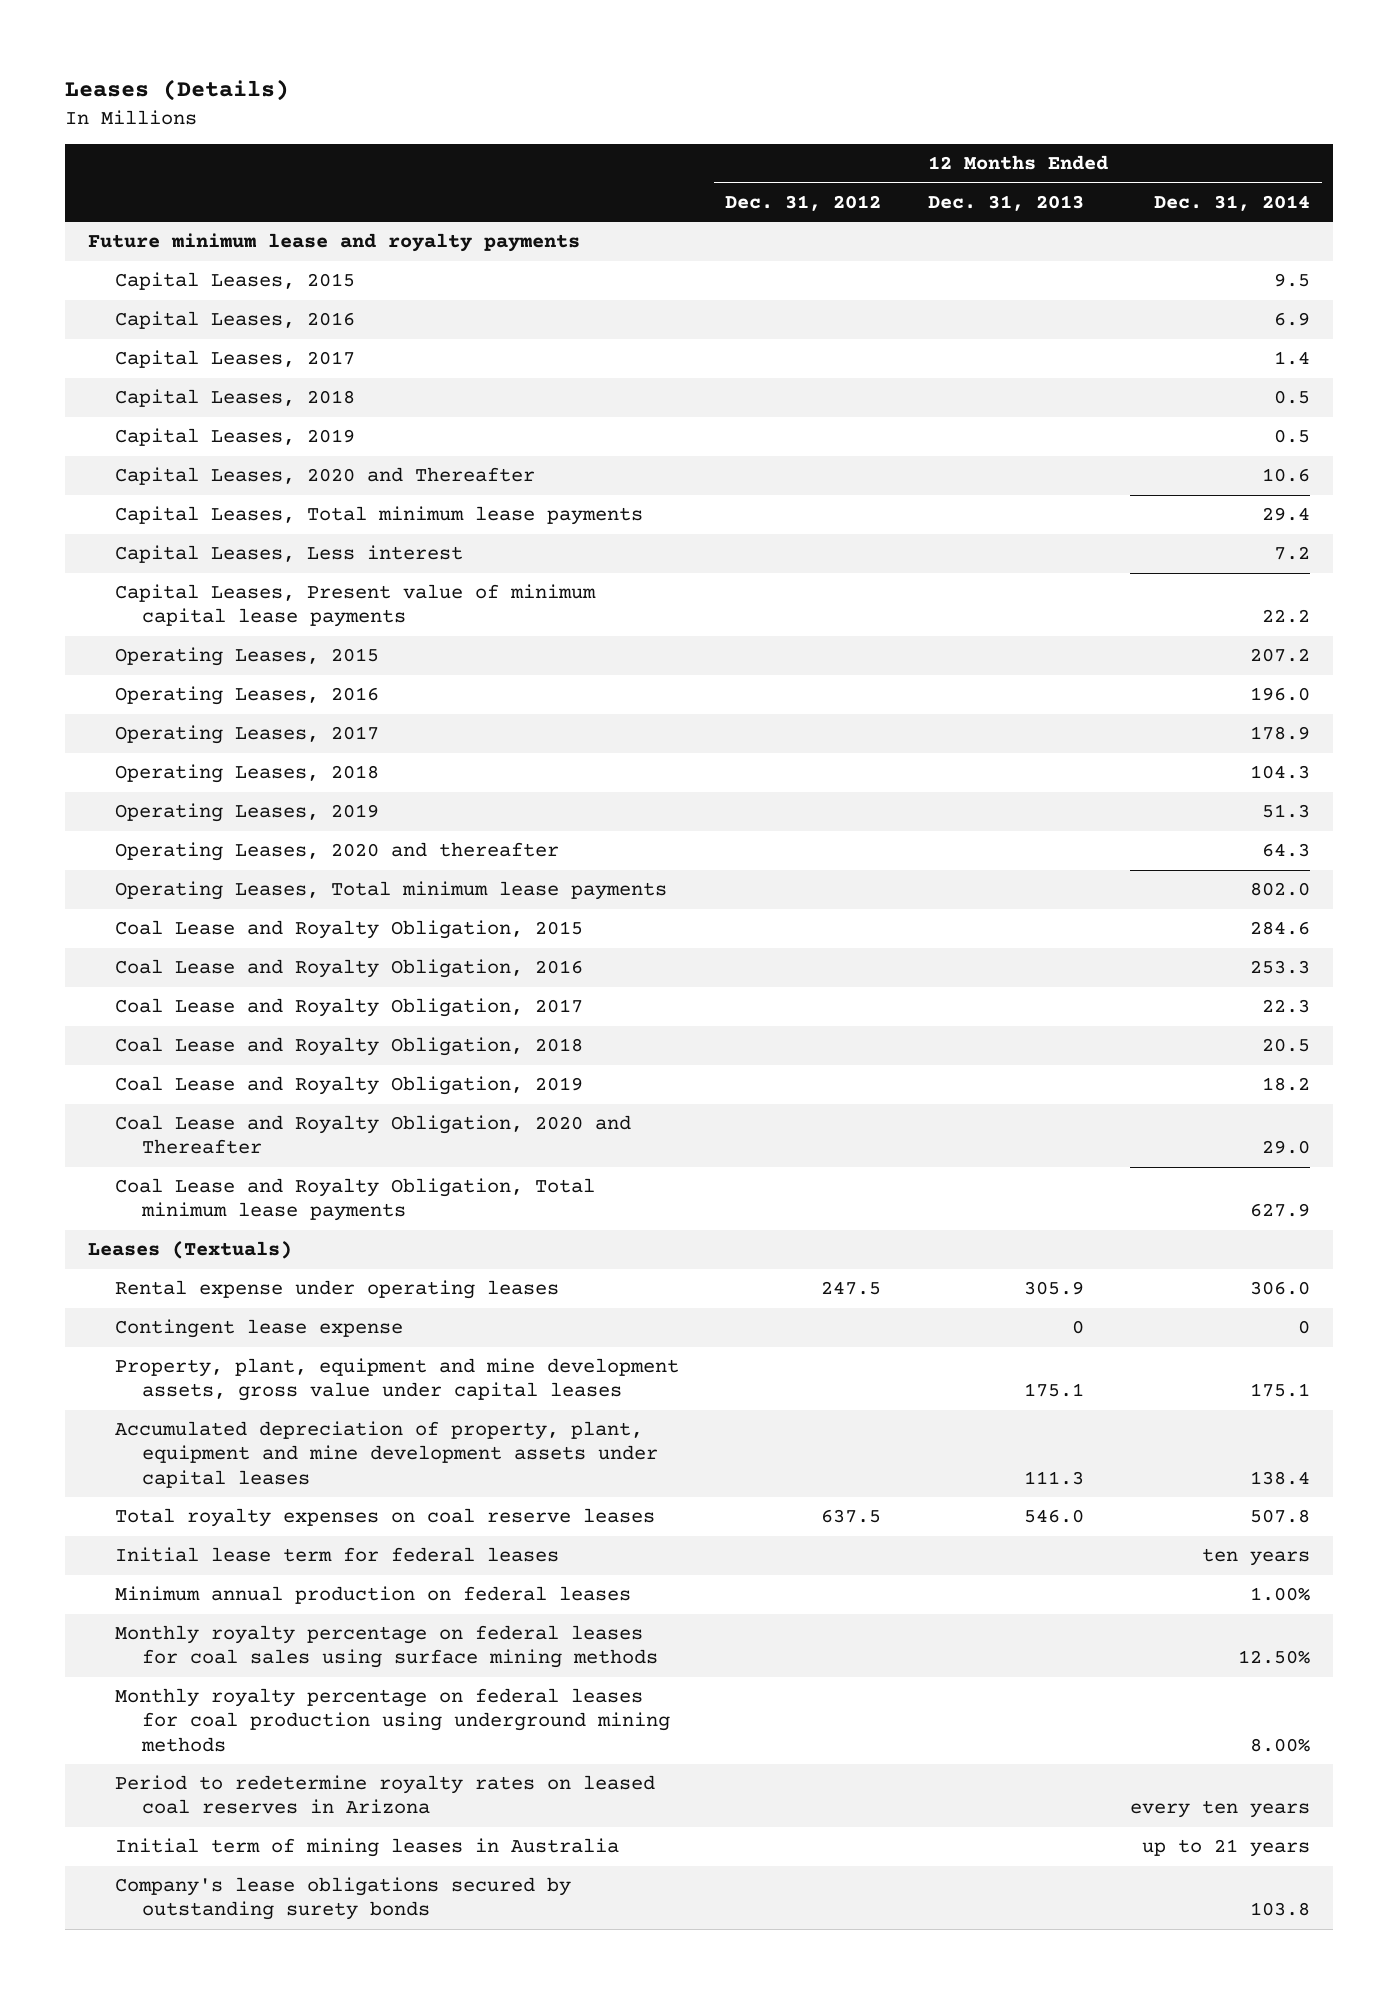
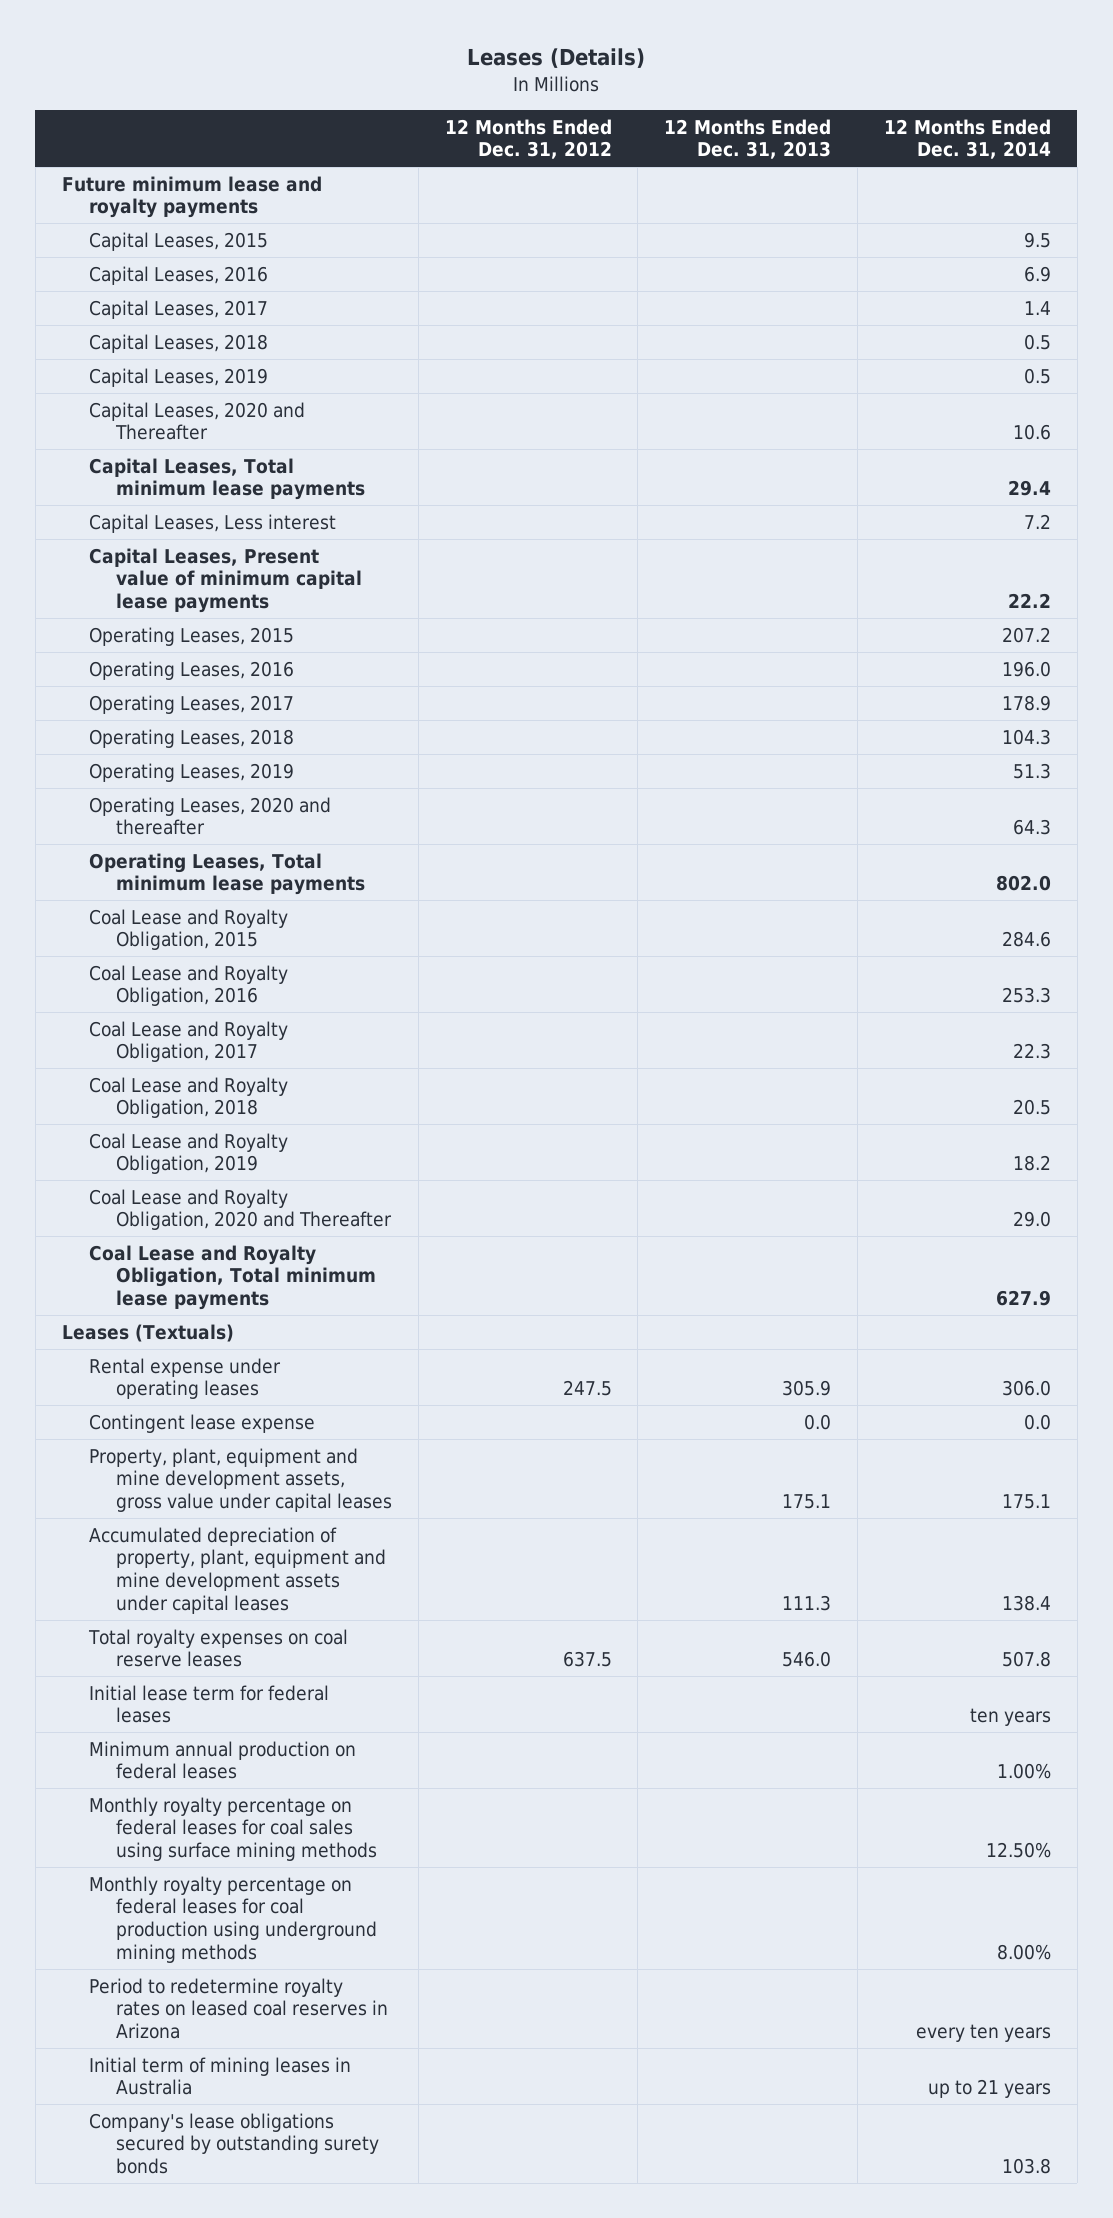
- Contingent lease expense | | 0 | 0
+ Contingent lease expense | | 0.0 | 0.0

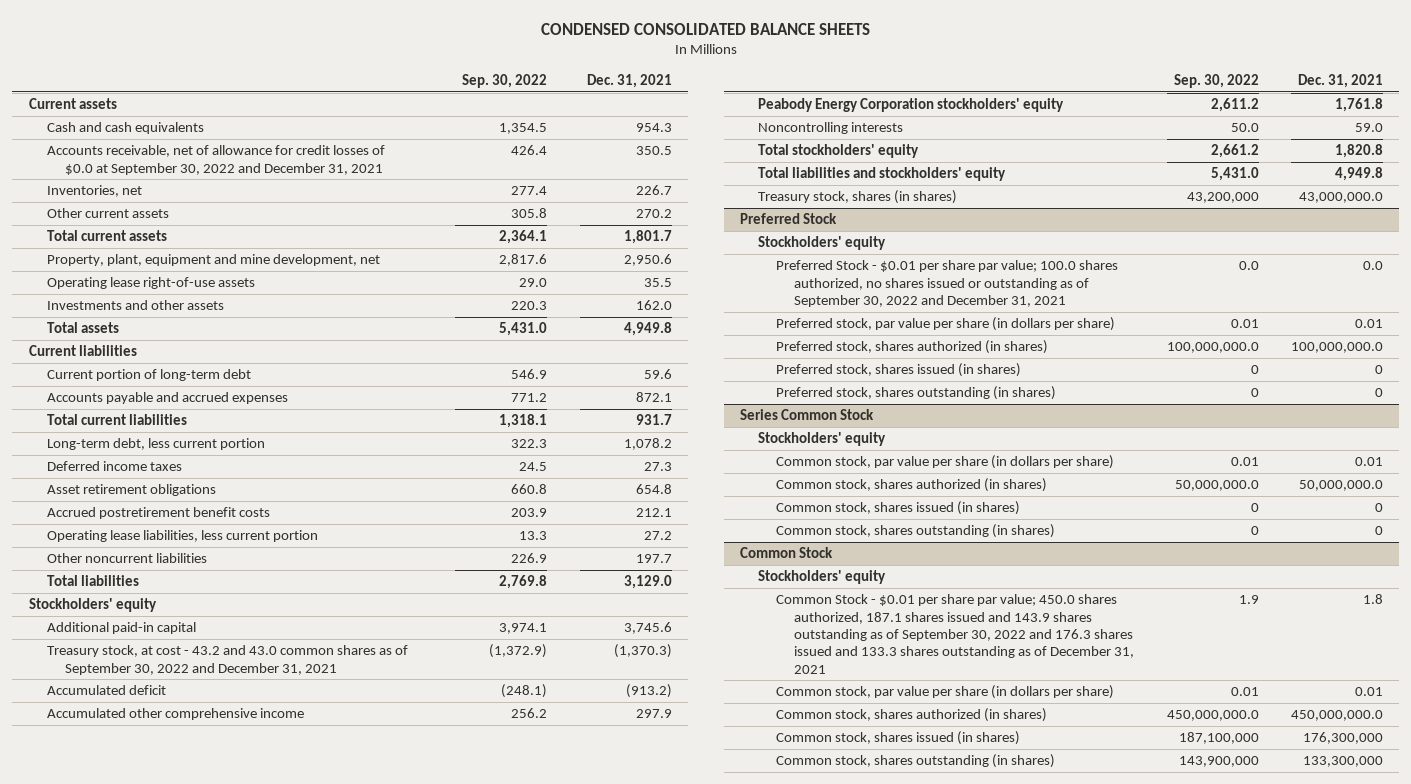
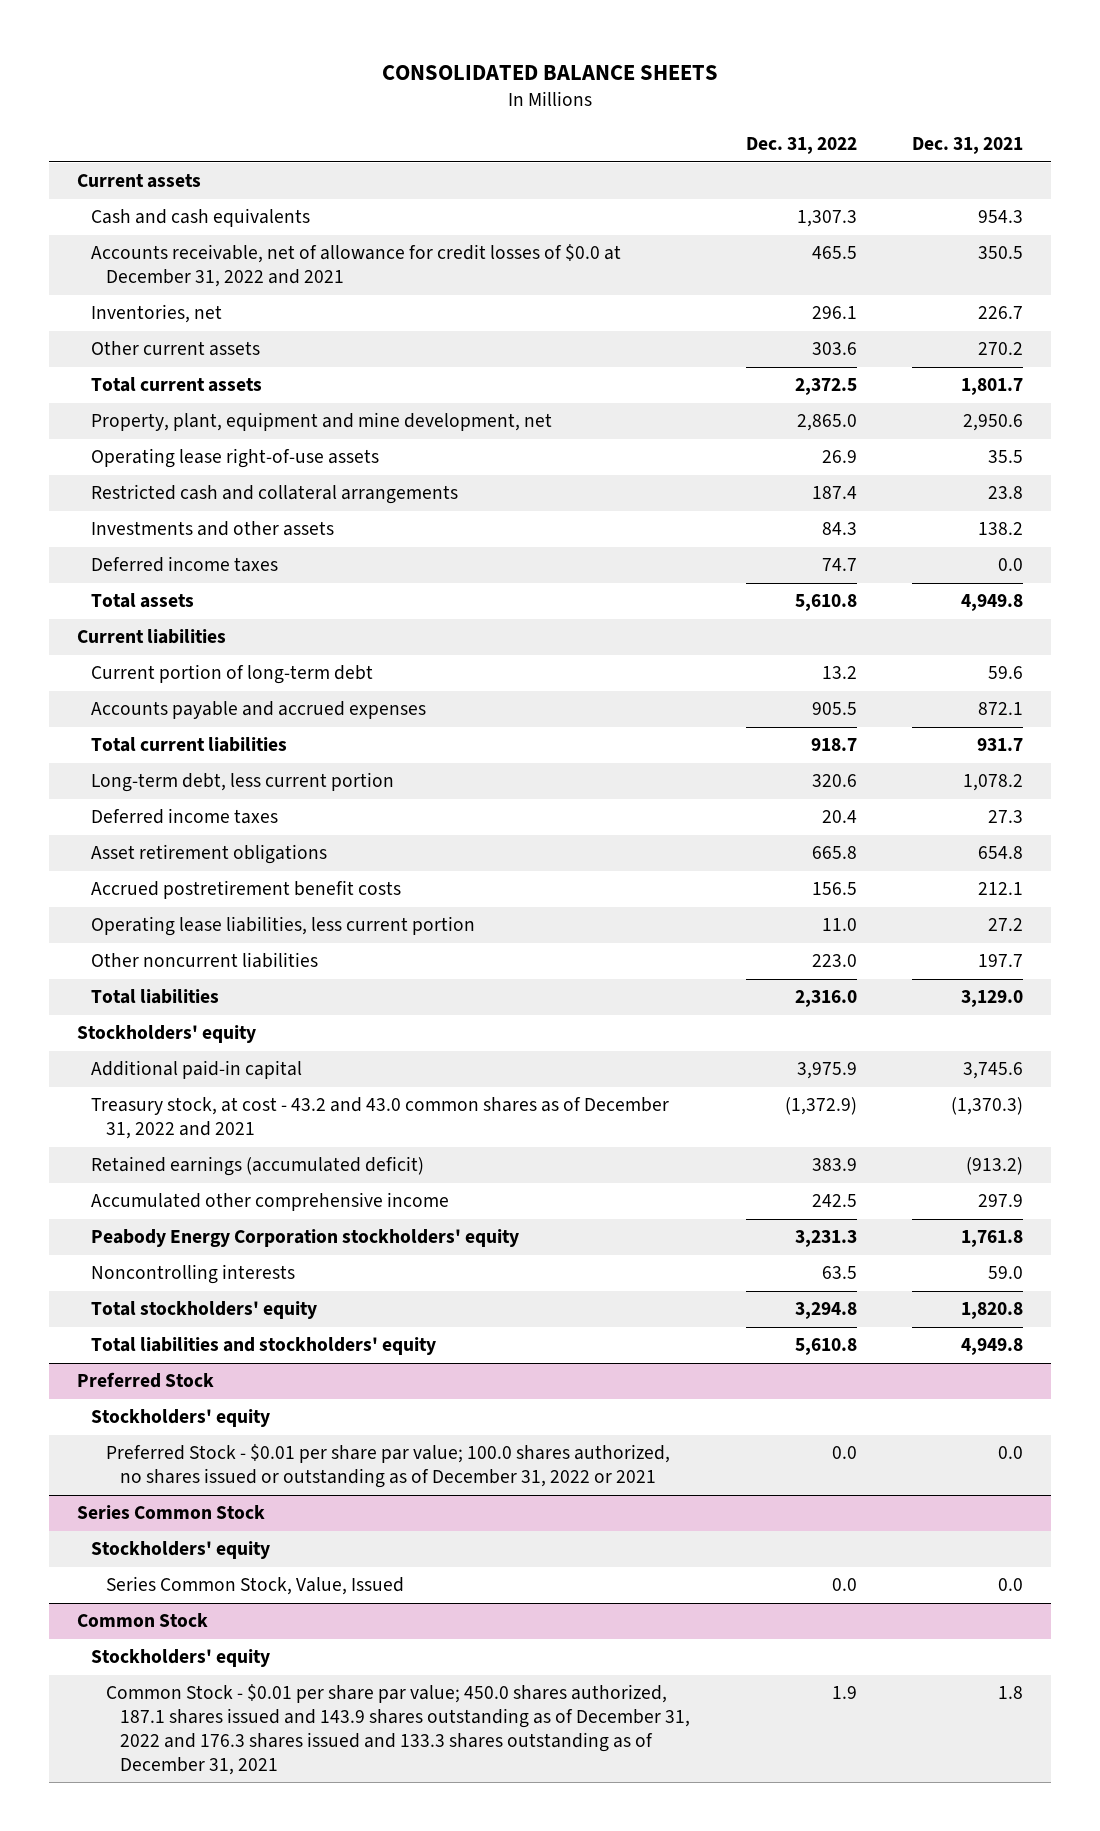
- CONDENSED CONSOLIDATED BALANCE SHEETS
+ CONSOLIDATED BALANCE SHEETS
- | Sep. 30, 2022 | Dec. 31, 2021
+ | Dec. 31, 2022 | Dec. 31, 2021
- Accounts receivable, net of allowance for credit losses of $0.0 at September 30, 2022 and December 31, 2021 | 426.4 | 350.5
+ Accounts receivable, net of allowance for credit losses of $0.0 at December 31, 2022 and 2021 | 465.5 | 350.5
- Investments and other assets | 220.3 | 162.0
+ Restricted cash and collateral arrangements | 187.4 | 23.8
+ Investments and other assets | 84.3 | 138.2
+ Deferred income taxes | 74.7 | 0.0
- Treasury stock, at cost - 43.2 and 43.0 common shares as of September 30, 2022 and December 31, 2021 | (1,372.9) | (1,370.3)
- Accumulated deficit | (248.1) | (913.2)
+ Treasury stock, at cost - 43.2 and 43.0 common shares as of December 31, 2022 and 2021 | (1,372.9) | (1,370.3)
+ Retained earnings (accumulated deficit) | 383.9 | (913.2)
- Treasury stock, shares (in shares) | 43,200,000 | 43,000,000.0
@ Preferred Stock
- Preferred Stock - $0.01 per share par value; 100.0 shares authorized, no shares issued or outstanding as of September 30, 2022 and December 31, 2021 | 0.0 | 0.0
- Preferred stock, par value per share (in dollars per share) | 0.01 | 0.01
- Preferred stock, shares authorized (in shares) | 100,000,000.0 | 100,000,000.0
- Preferred stock, shares issued (in shares) | 0 | 0
- Preferred stock, shares outstanding (in shares) | 0 | 0
+ Preferred Stock - $0.01 per share par value; 100.0 shares authorized, no shares issued or outstanding as of December 31, 2022 or 2021 | 0.0 | 0.0
@ Series Common Stock
- Common stock, par value per share (in dollars per share) | 0.01 | 0.01
- Common stock, shares authorized (in shares) | 50,000,000.0 | 50,000,000.0
- Common stock, shares issued (in shares) | 0 | 0
- Common stock, shares outstanding (in shares) | 0 | 0
+ Series Common Stock, Value, Issued | 0.0 | 0.0
@ Common Stock
- Common Stock - $0.01 per share par value; 450.0 shares authorized, 187.1 shares issued and 143.9 shares outstanding as of September 30, 2022 and 176.3 shares issued and 133.3 shares outstanding as of December 31, 2021 | 1.9 | 1.8
- Common stock, par value per share (in dollars per share) | 0.01 | 0.01
- Common stock, shares authorized (in shares) | 450,000,000.0 | 450,000,000.0
- Common stock, shares issued (in shares) | 187,100,000 | 176,300,000
- Common stock, shares outstanding (in shares) | 143,900,000 | 133,300,000
+ Common Stock - $0.01 per share par value; 450.0 shares authorized, 187.1 shares issued and 143.9 shares outstanding as of December 31, 2022 and 176.3 shares issued and 133.3 shares outstanding as of December 31, 2021 | 1.9 | 1.8

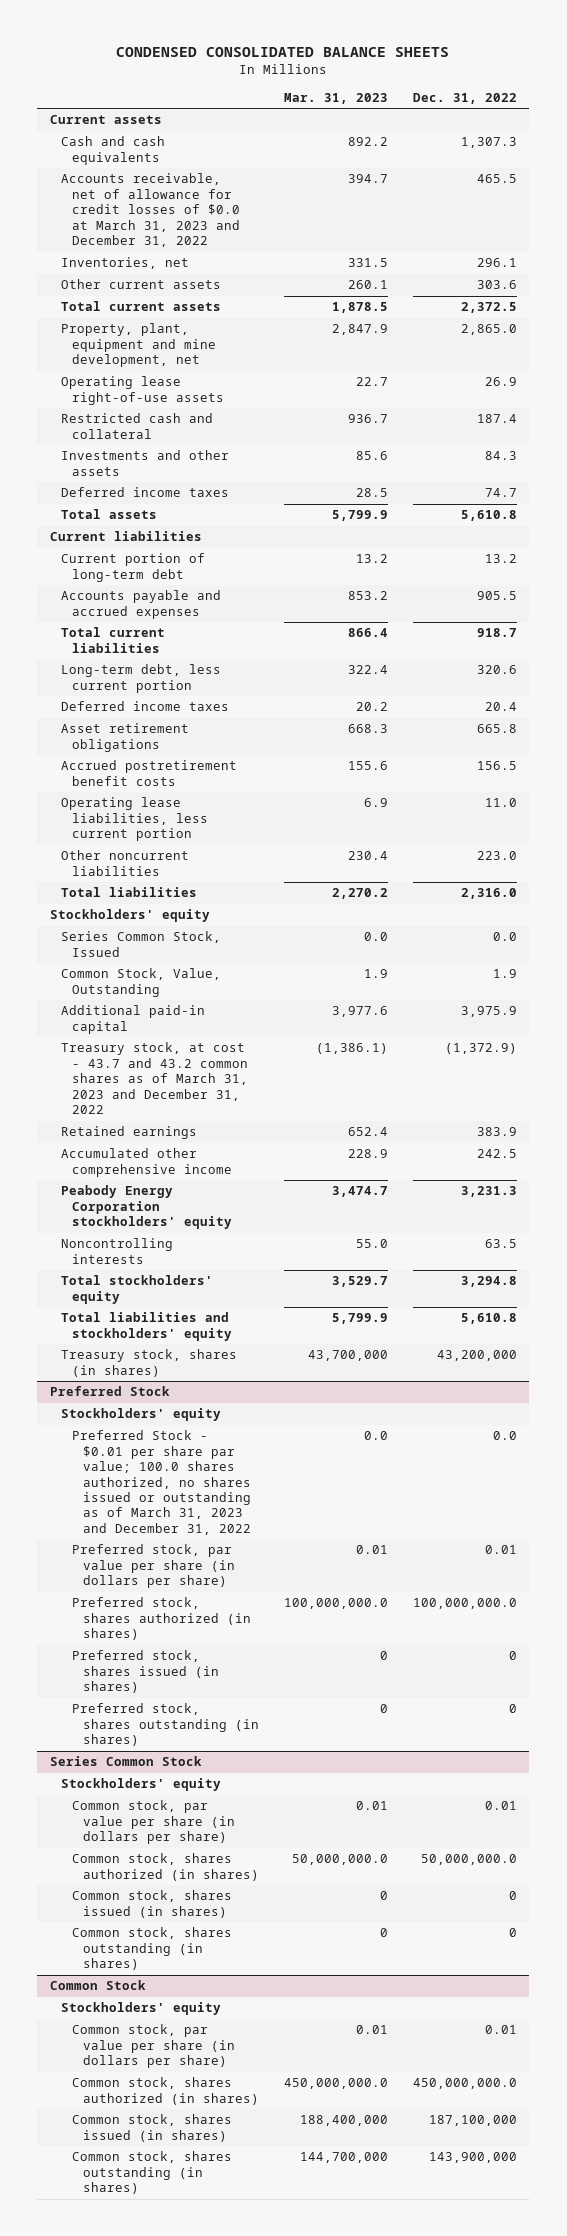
- CONSOLIDATED BALANCE SHEETS
+ CONDENSED CONSOLIDATED BALANCE SHEETS
- | Dec. 31, 2022 | Dec. 31, 2021
+ | Mar. 31, 2023 | Dec. 31, 2022
- Accounts receivable, net of allowance for credit losses of $0.0 at December 31, 2022 and 2021 | 465.5 | 350.5
+ Accounts receivable, net of allowance for credit losses of $0.0 at March 31, 2023 and December 31, 2022 | 394.7 | 465.5
- Restricted cash and collateral arrangements | 187.4 | 23.8
+ Restricted cash and collateral | 936.7 | 187.4
+ Series Common Stock, Issued | 0.0 | 0.0
+ Common Stock, Value, Outstanding | 1.9 | 1.9
- Treasury stock, at cost - 43.2 and 43.0 common shares as of December 31, 2022 and 2021 | (1,372.9) | (1,370.3)
- Retained earnings (accumulated deficit) | 383.9 | (913.2)
+ Treasury stock, at cost - 43.7 and 43.2 common shares as of March 31, 2023 and December 31, 2022 | (1,386.1) | (1,372.9)
+ Retained earnings | 652.4 | 383.9
+ Treasury stock, shares (in shares) | 43,700,000 | 43,200,000
@ Preferred Stock
- Preferred Stock - $0.01 per share par value; 100.0 shares authorized, no shares issued or outstanding as of December 31, 2022 or 2021 | 0.0 | 0.0
+ Preferred Stock - $0.01 per share par value; 100.0 shares authorized, no shares issued or outstanding as of March 31, 2023 and December 31, 2022 | 0.0 | 0.0
+ Preferred stock, par value per share (in dollars per share) | 0.01 | 0.01
+ Preferred stock, shares authorized (in shares) | 100,000,000.0 | 100,000,000.0
+ Preferred stock, shares issued (in shares) | 0 | 0
+ Preferred stock, shares outstanding (in shares) | 0 | 0
@ Series Common Stock
- Series Common Stock, Value, Issued | 0.0 | 0.0
+ Common stock, par value per share (in dollars per share) | 0.01 | 0.01
+ Common stock, shares authorized (in shares) | 50,000,000.0 | 50,000,000.0
+ Common stock, shares issued (in shares) | 0 | 0
+ Common stock, shares outstanding (in shares) | 0 | 0
@ Common Stock
- Common Stock - $0.01 per share par value; 450.0 shares authorized, 187.1 shares issued and 143.9 shares outstanding as of December 31, 2022 and 176.3 shares issued and 133.3 shares outstanding as of December 31, 2021 | 1.9 | 1.8
+ Common stock, par value per share (in dollars per share) | 0.01 | 0.01
+ Common stock, shares authorized (in shares) | 450,000,000.0 | 450,000,000.0
+ Common stock, shares issued (in shares) | 188,400,000 | 187,100,000
+ Common stock, shares outstanding (in shares) | 144,700,000 | 143,900,000

